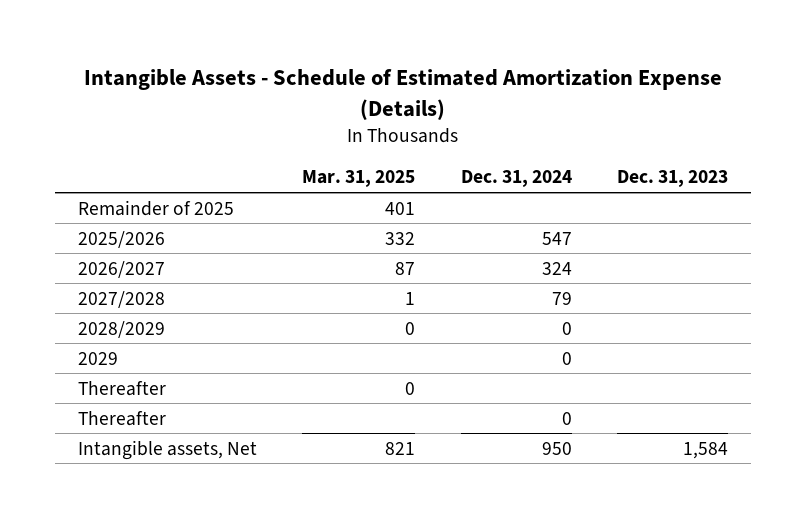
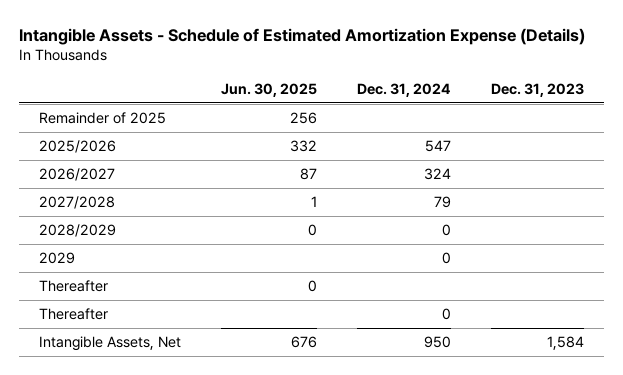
- | Mar. 31, 2025 | Dec. 31, 2024 | Dec. 31, 2023
+ | Jun. 30, 2025 | Dec. 31, 2024 | Dec. 31, 2023
- Intangible assets, Net | 821 | 950 | 1,584
+ Intangible Assets, Net | 676 | 950 | 1,584

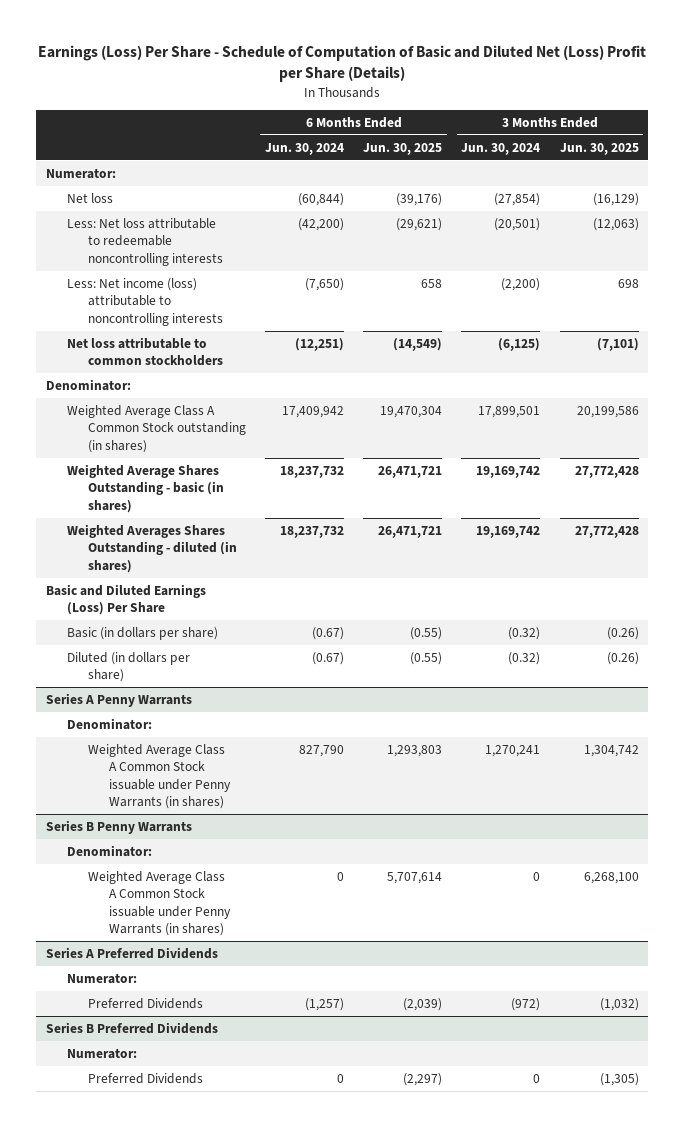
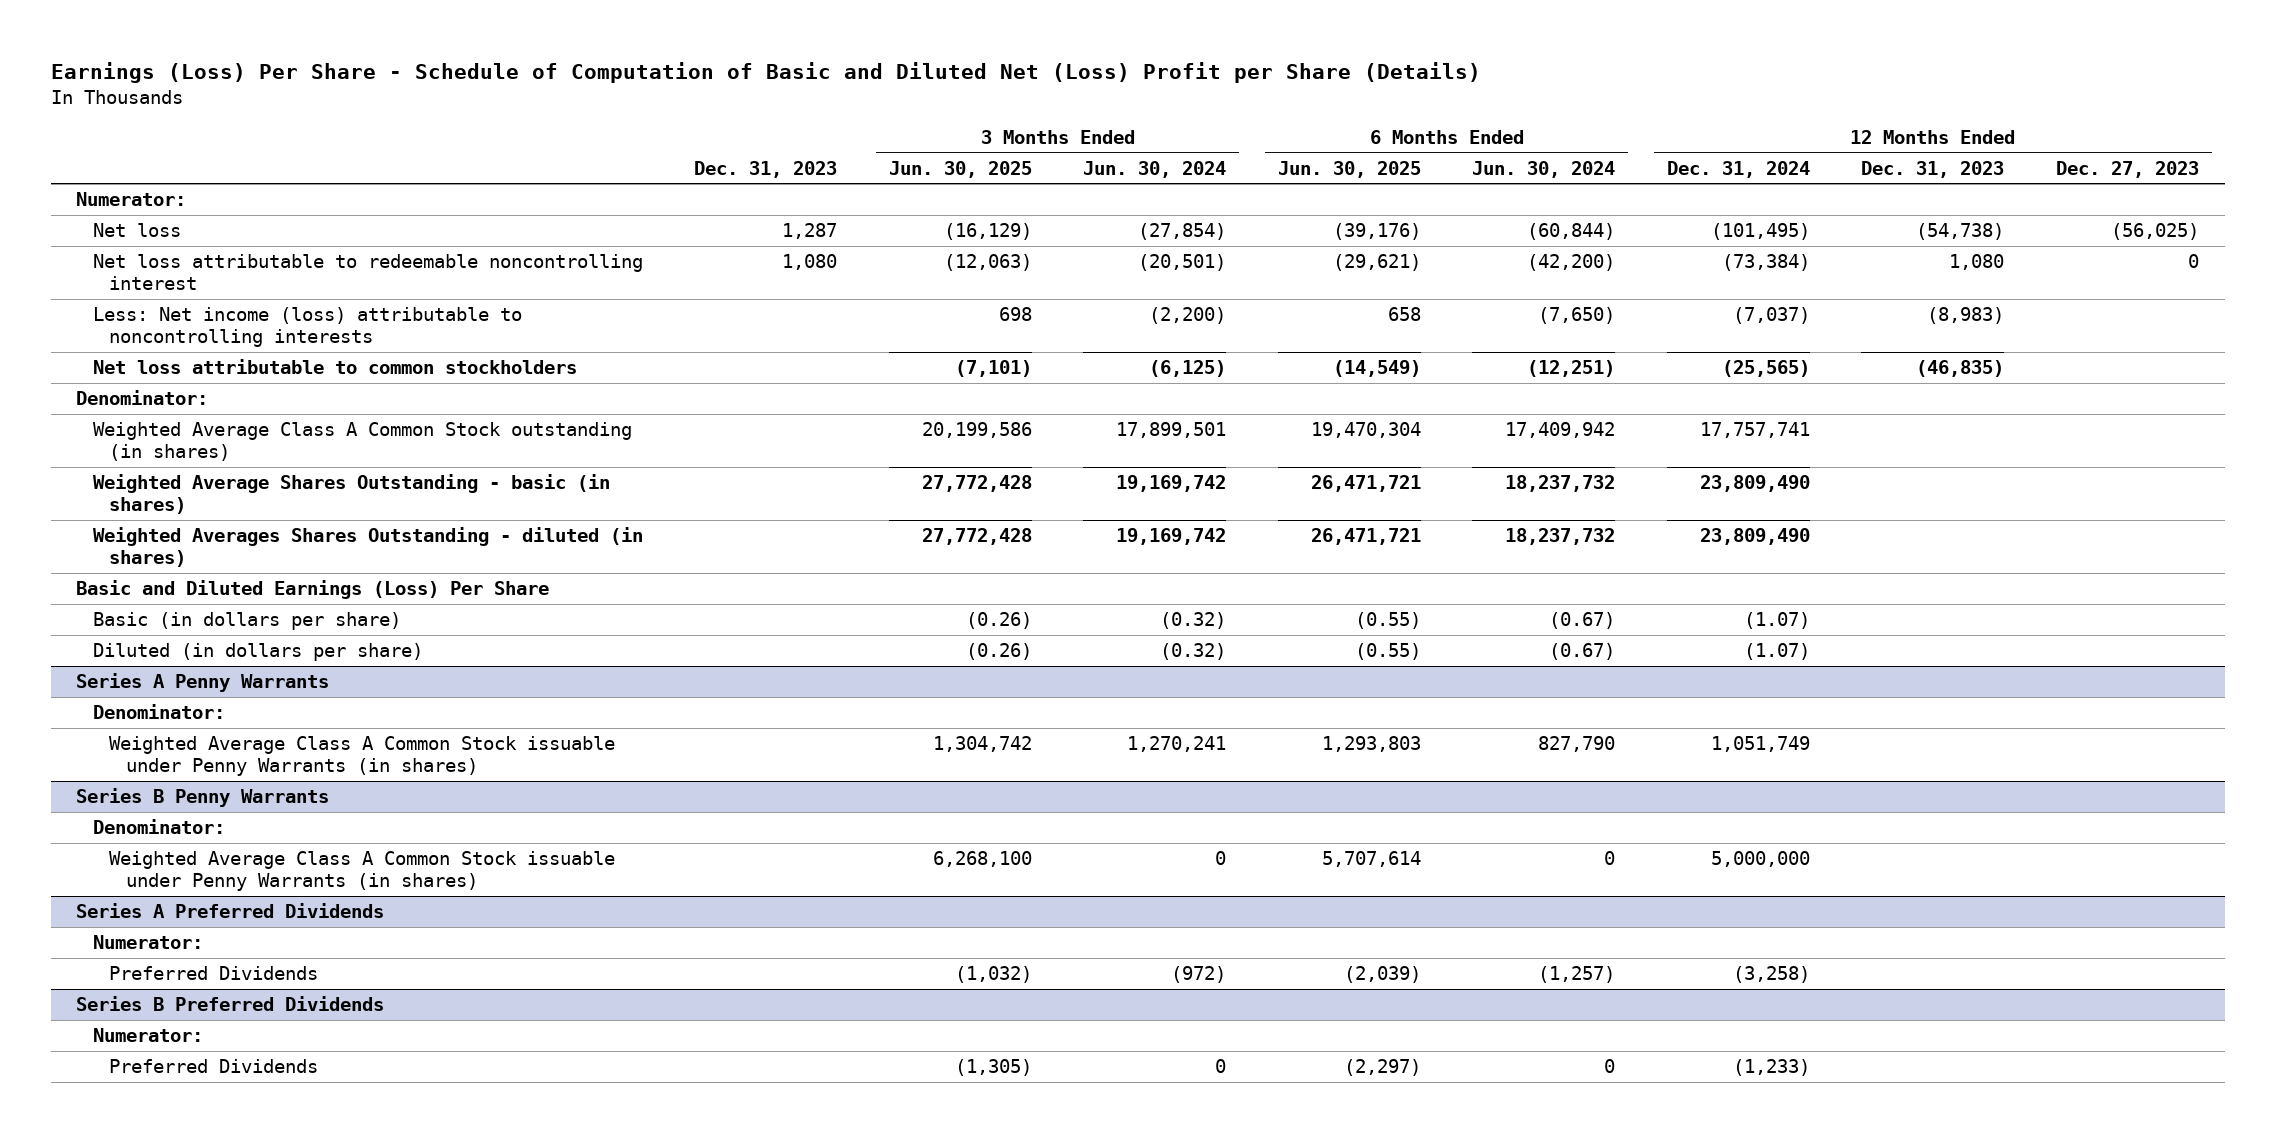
- | 6 Months Ended Jun. 30, 2024 | 6 Months Ended Jun. 30, 2025 | 3 Months Ended Jun. 30, 2024 | 3 Months Ended Jun. 30, 2025
+ | Dec. 31, 2023 | 3 Months Ended Jun. 30, 2025 | 3 Months Ended Jun. 30, 2024 | 6 Months Ended Jun. 30, 2025 | 6 Months Ended Jun. 30, 2024 | 12 Months Ended Dec. 31, 2024 | 12 Months Ended Dec. 31, 2023 | 12 Months Ended Dec. 27, 2023
- Less: Net loss attributable to redeemable noncontrolling interests | (42,200) | (29,621) | (20,501) | (12,063)
+ Net loss attributable to redeemable noncontrolling interest | 1,080 | (12,063) | (20,501) | (29,621) | (42,200) | (73,384) | 1,080 | 0

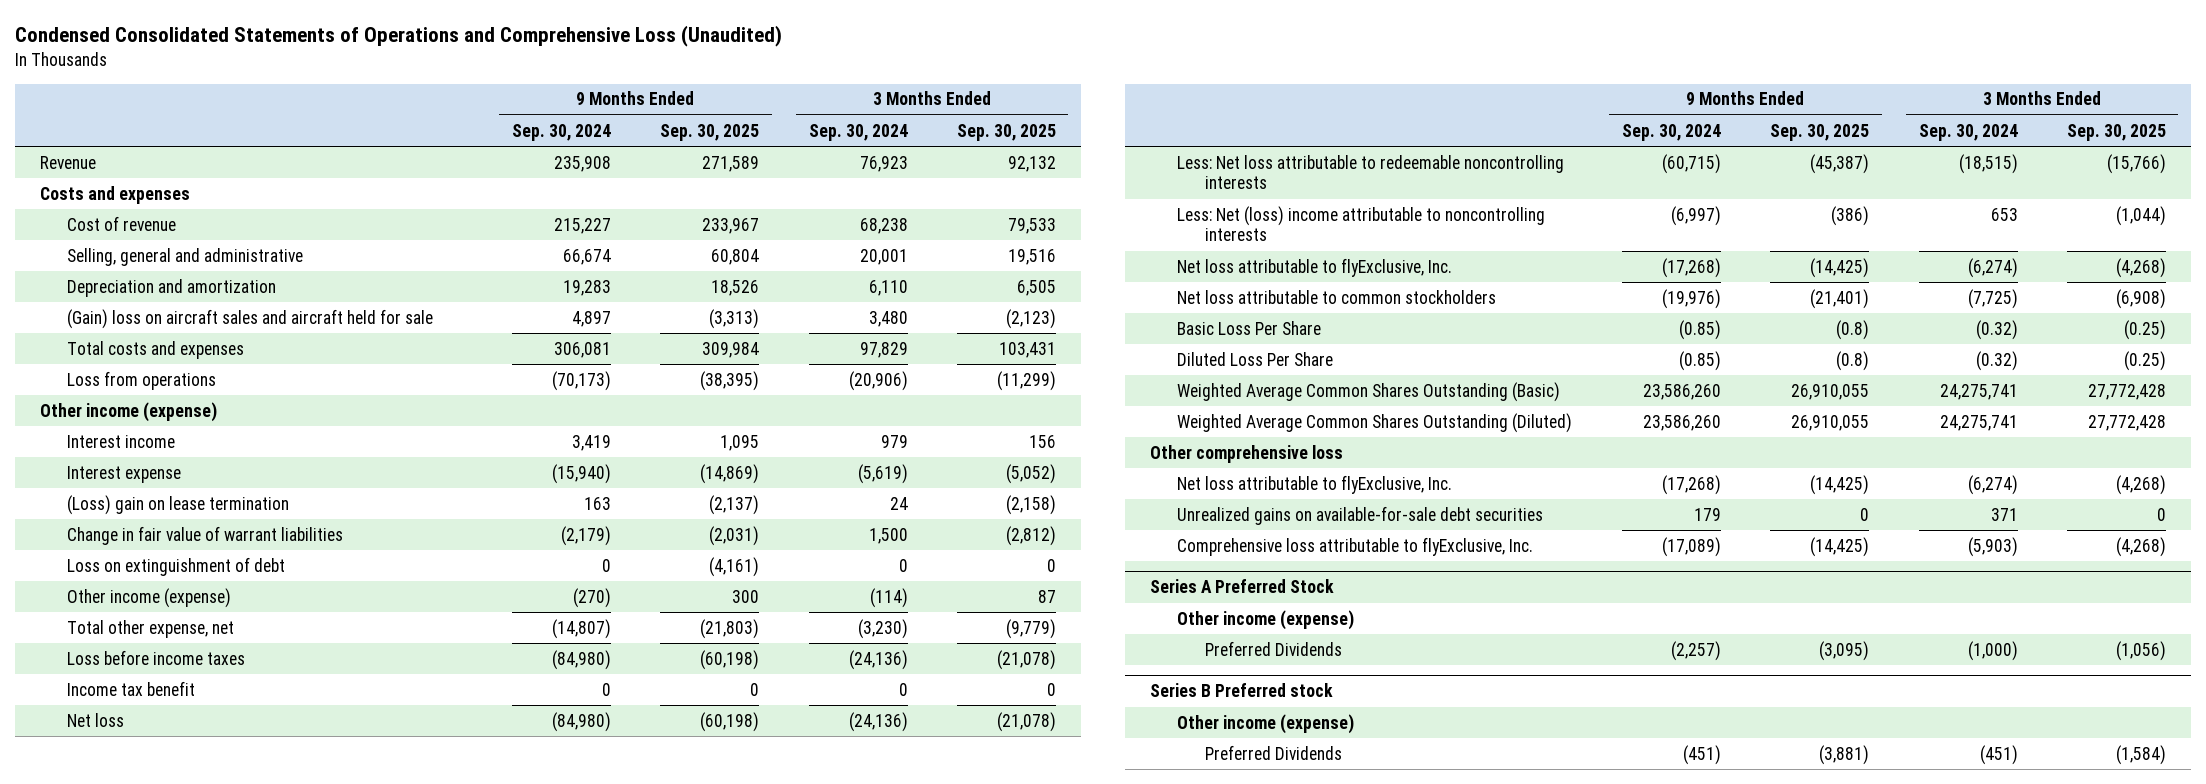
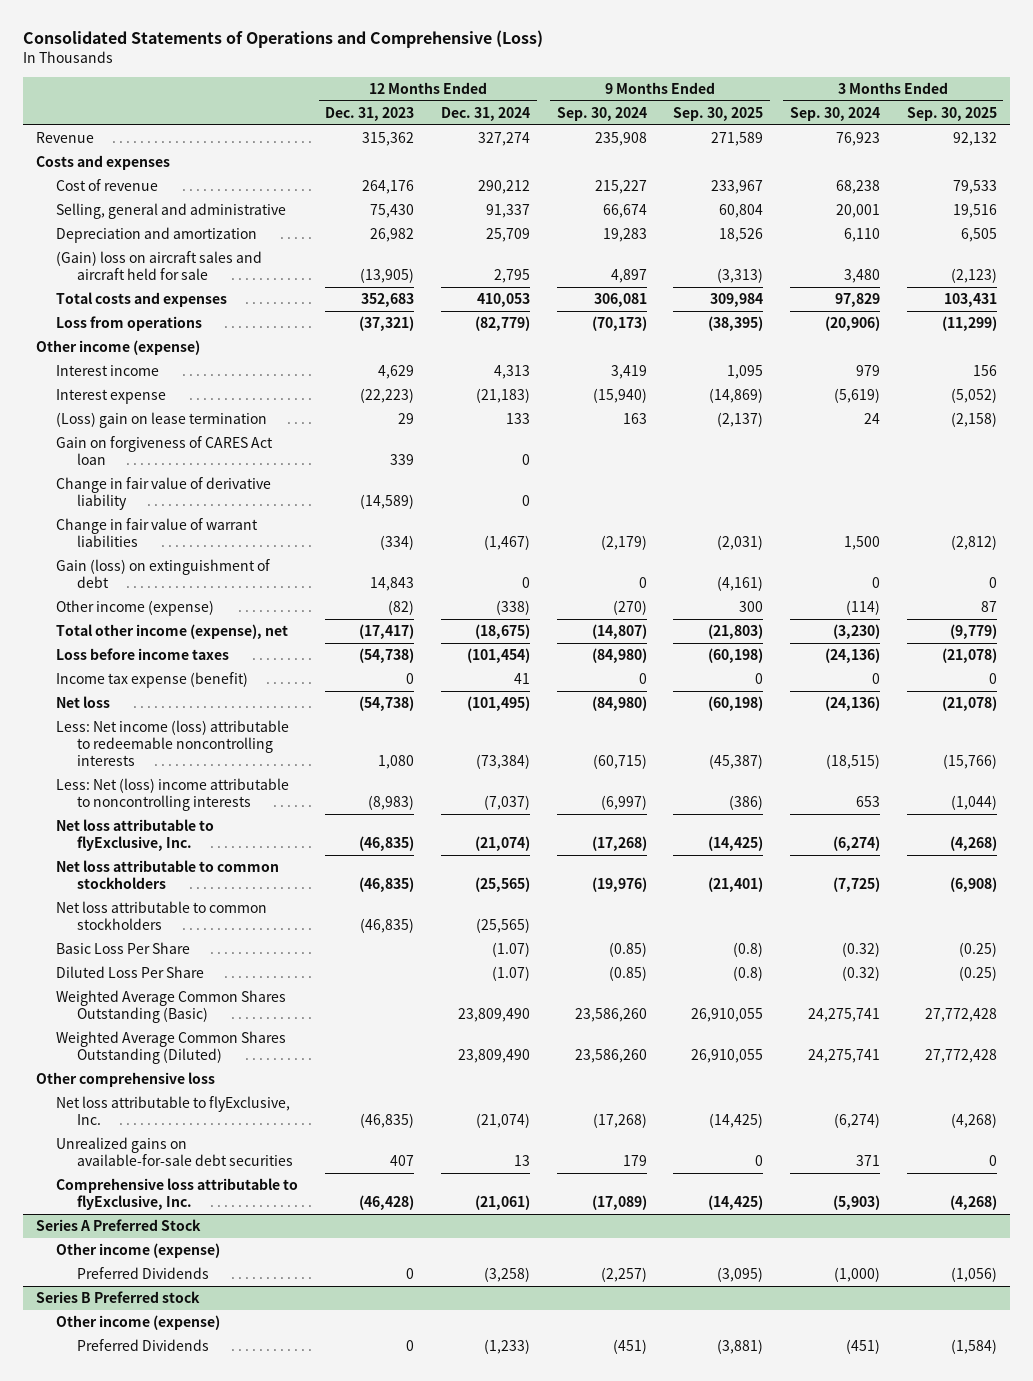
- Condensed Consolidated Statements of Operations and Comprehensive Loss (Unaudited)
+ Consolidated Statements of Operations and Comprehensive (Loss)
- | 9 Months Ended Sep. 30, 2024 | 9 Months Ended Sep. 30, 2025 | 3 Months Ended Sep. 30, 2024 | 3 Months Ended Sep. 30, 2025
+ | 12 Months Ended Dec. 31, 2023 | 12 Months Ended Dec. 31, 2024 | 9 Months Ended Sep. 30, 2024 | 9 Months Ended Sep. 30, 2025 | 3 Months Ended Sep. 30, 2024 | 3 Months Ended Sep. 30, 2025
+ Gain on forgiveness of CARES Act loan | 339 | 0 | | | |
+ Change in fair value of derivative liability | (14,589) | 0 | | | |
- Loss on extinguishment of debt | 0 | (4,161) | 0 | 0
+ Gain (loss) on extinguishment of debt | 14,843 | 0 | 0 | (4,161) | 0 | 0
- Total other expense, net | (14,807) | (21,803) | (3,230) | (9,779)
+ Total other income (expense), net | (17,417) | (18,675) | (14,807) | (21,803) | (3,230) | (9,779)
- Income tax benefit | 0 | 0 | 0 | 0
+ Income tax expense (benefit) | 0 | 41 | 0 | 0 | 0 | 0
- Less: Net loss attributable to redeemable noncontrolling interests | (60,715) | (45,387) | (18,515) | (15,766)
+ Less: Net income (loss) attributable to redeemable noncontrolling interests | 1,080 | (73,384) | (60,715) | (45,387) | (18,515) | (15,766)
+ Net loss attributable to common stockholders | (46,835) | (25,565) | | | |

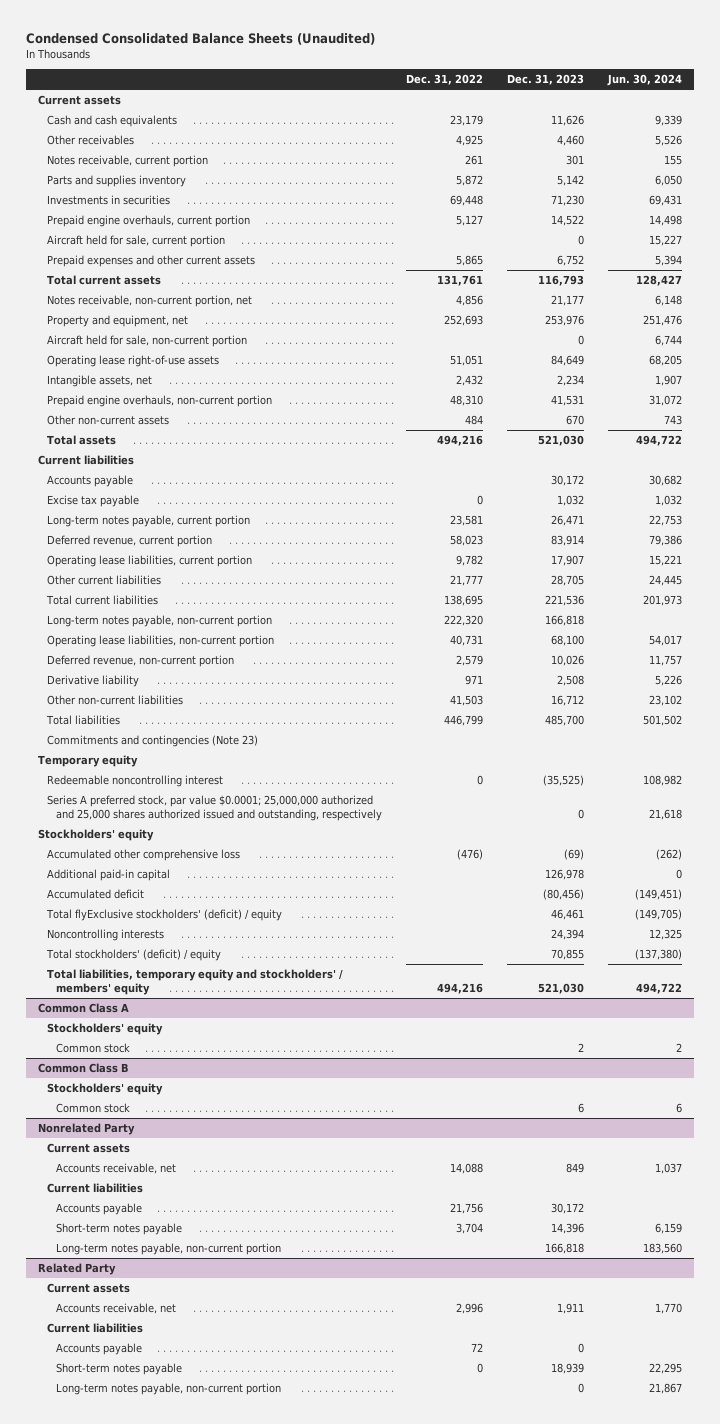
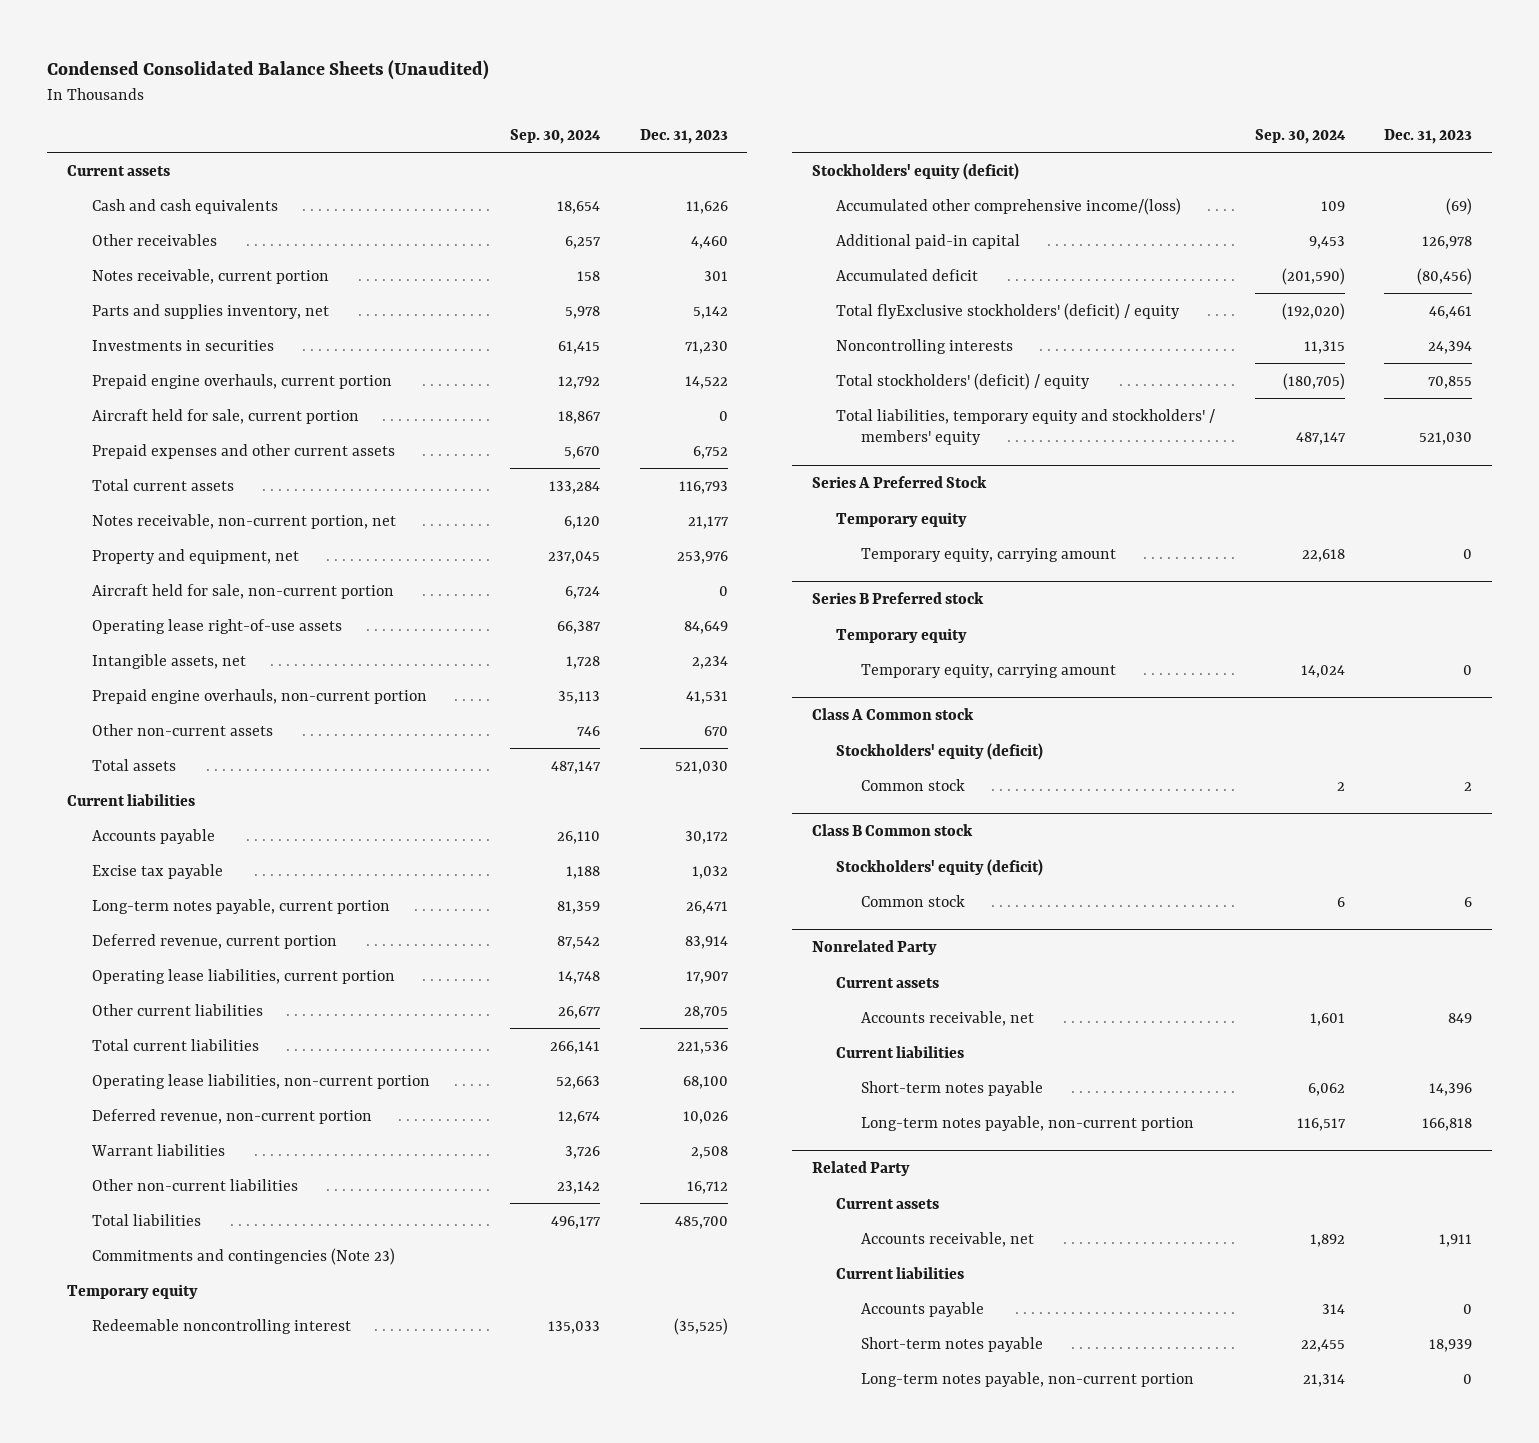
- | Dec. 31, 2022 | Dec. 31, 2023 | Jun. 30, 2024
+ | Sep. 30, 2024 | Dec. 31, 2023
- Parts and supplies inventory | 5,872 | 5,142 | 6,050
+ Parts and supplies inventory, net | 5,978 | 5,142
- Long-term notes payable, non-current portion | 222,320 | 166,818 |
- Derivative liability | 971 | 2,508 | 5,226
+ Warrant liabilities | 3,726 | 2,508
- Series A preferred stock, par value $0.0001; 25,000,000 authorized and 25,000 shares authorized issued and outstanding, respectively | | 0 | 21,618
- Stockholders' equity
- Accumulated other comprehensive loss | (476) | (69) | (262)
+ Stockholders' equity (deficit)
+ Accumulated other comprehensive income/(loss) | 109 | (69)
- Common Class A
- Stockholders' equity
+ Series A Preferred Stock
+ Temporary equity
+ Temporary equity, carrying amount | 22,618 | 0
+ Series B Preferred stock
+ Temporary equity
+ Temporary equity, carrying amount | 14,024 | 0
+ Class A Common stock
+ Stockholders' equity (deficit)
- Common Class B
- Stockholders' equity
+ Class B Common stock
+ Stockholders' equity (deficit)
@ Nonrelated Party
- Accounts payable | 21,756 | 30,172 |

